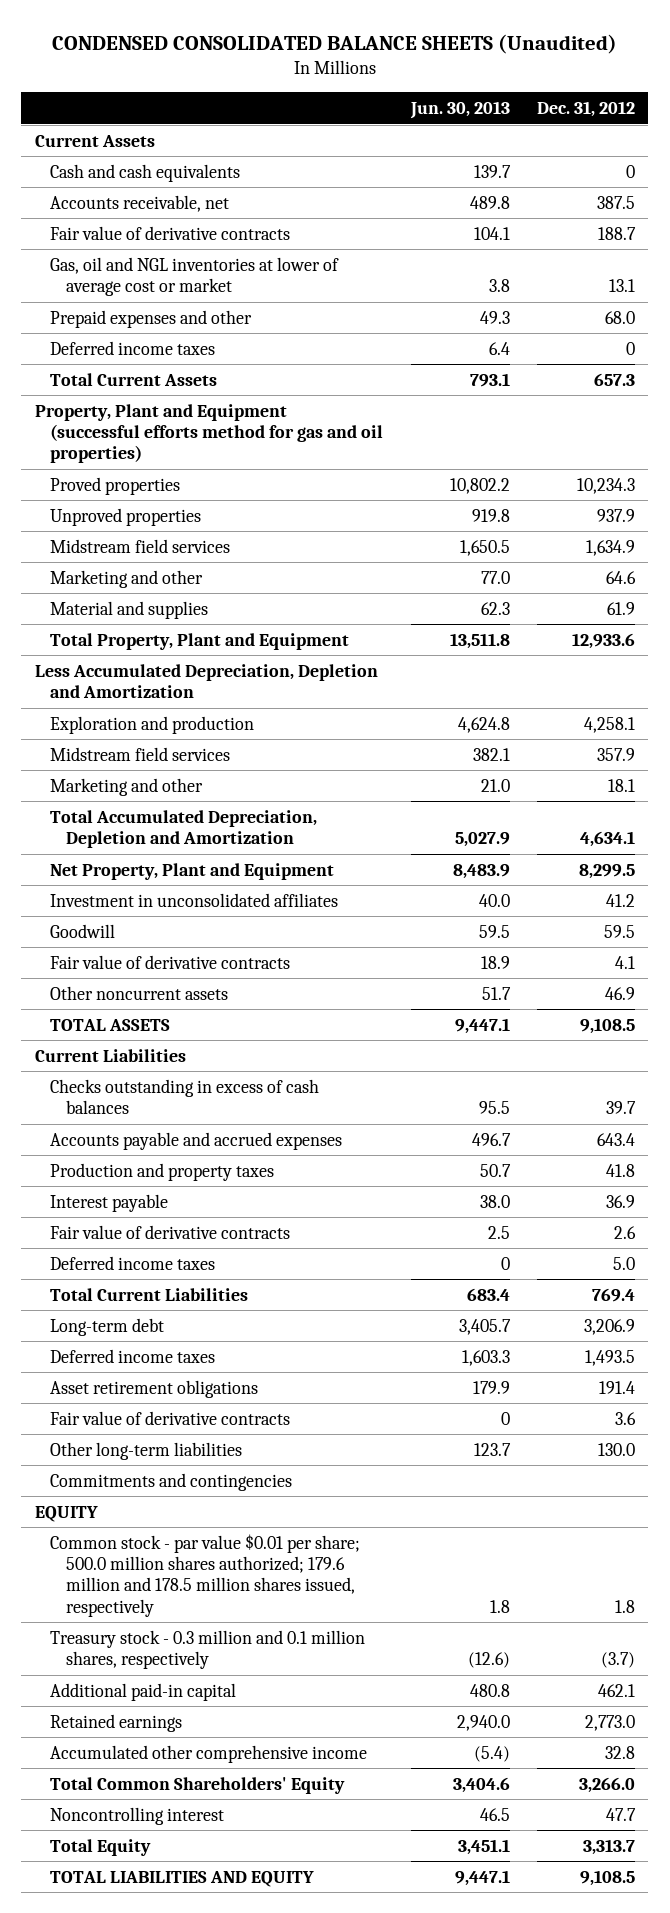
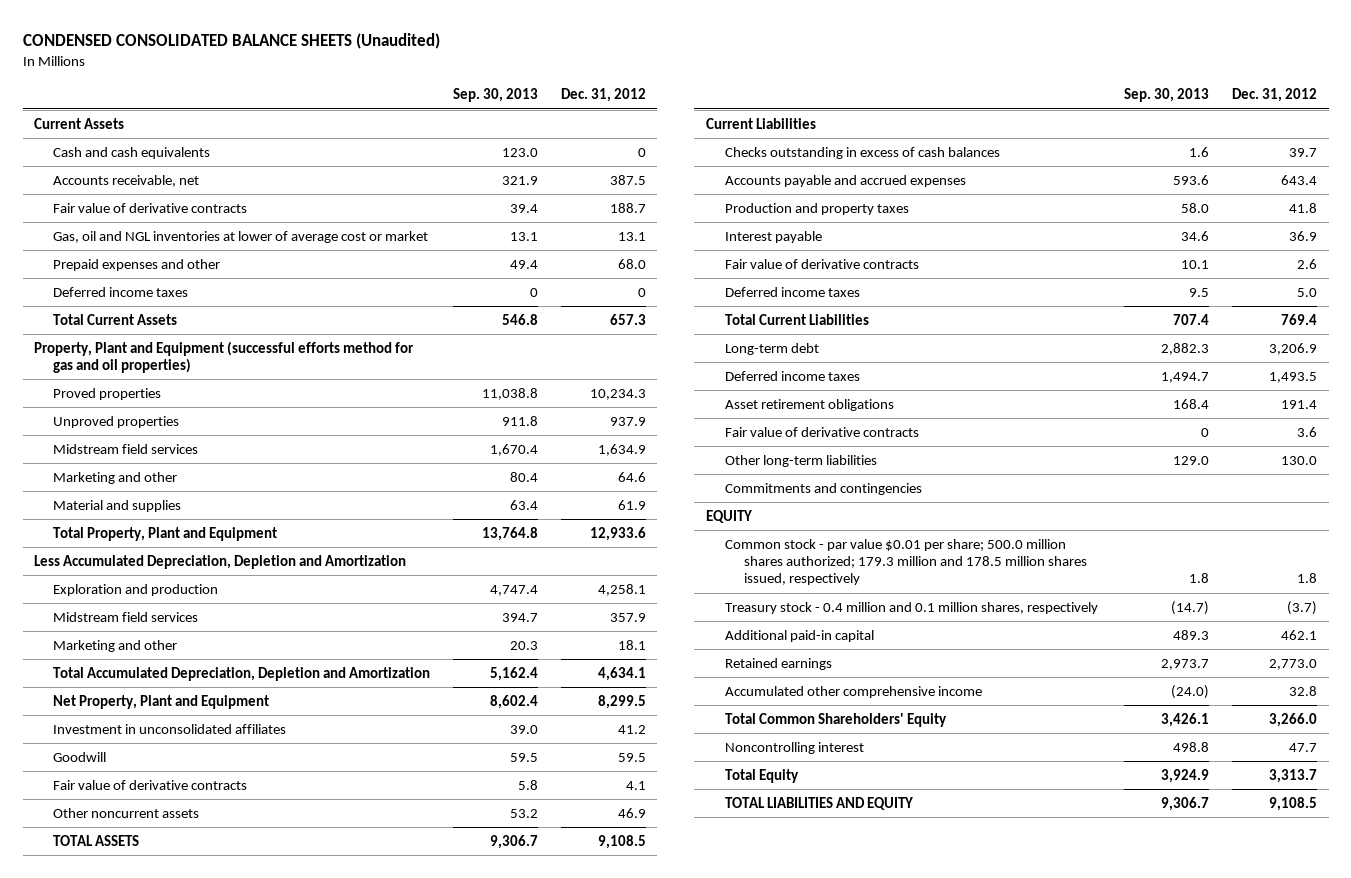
- | Jun. 30, 2013 | Dec. 31, 2012
+ | Sep. 30, 2013 | Dec. 31, 2012
- Common stock - par value $0.01 per share; 500.0 million shares authorized; 179.6 million and 178.5 million shares issued, respectively | 1.8 | 1.8
- Treasury stock - 0.3 million and 0.1 million shares, respectively | (12.6) | (3.7)
+ Common stock - par value $0.01 per share; 500.0 million shares authorized; 179.3 million and 178.5 million shares issued, respectively | 1.8 | 1.8
+ Treasury stock - 0.4 million and 0.1 million shares, respectively | (14.7) | (3.7)

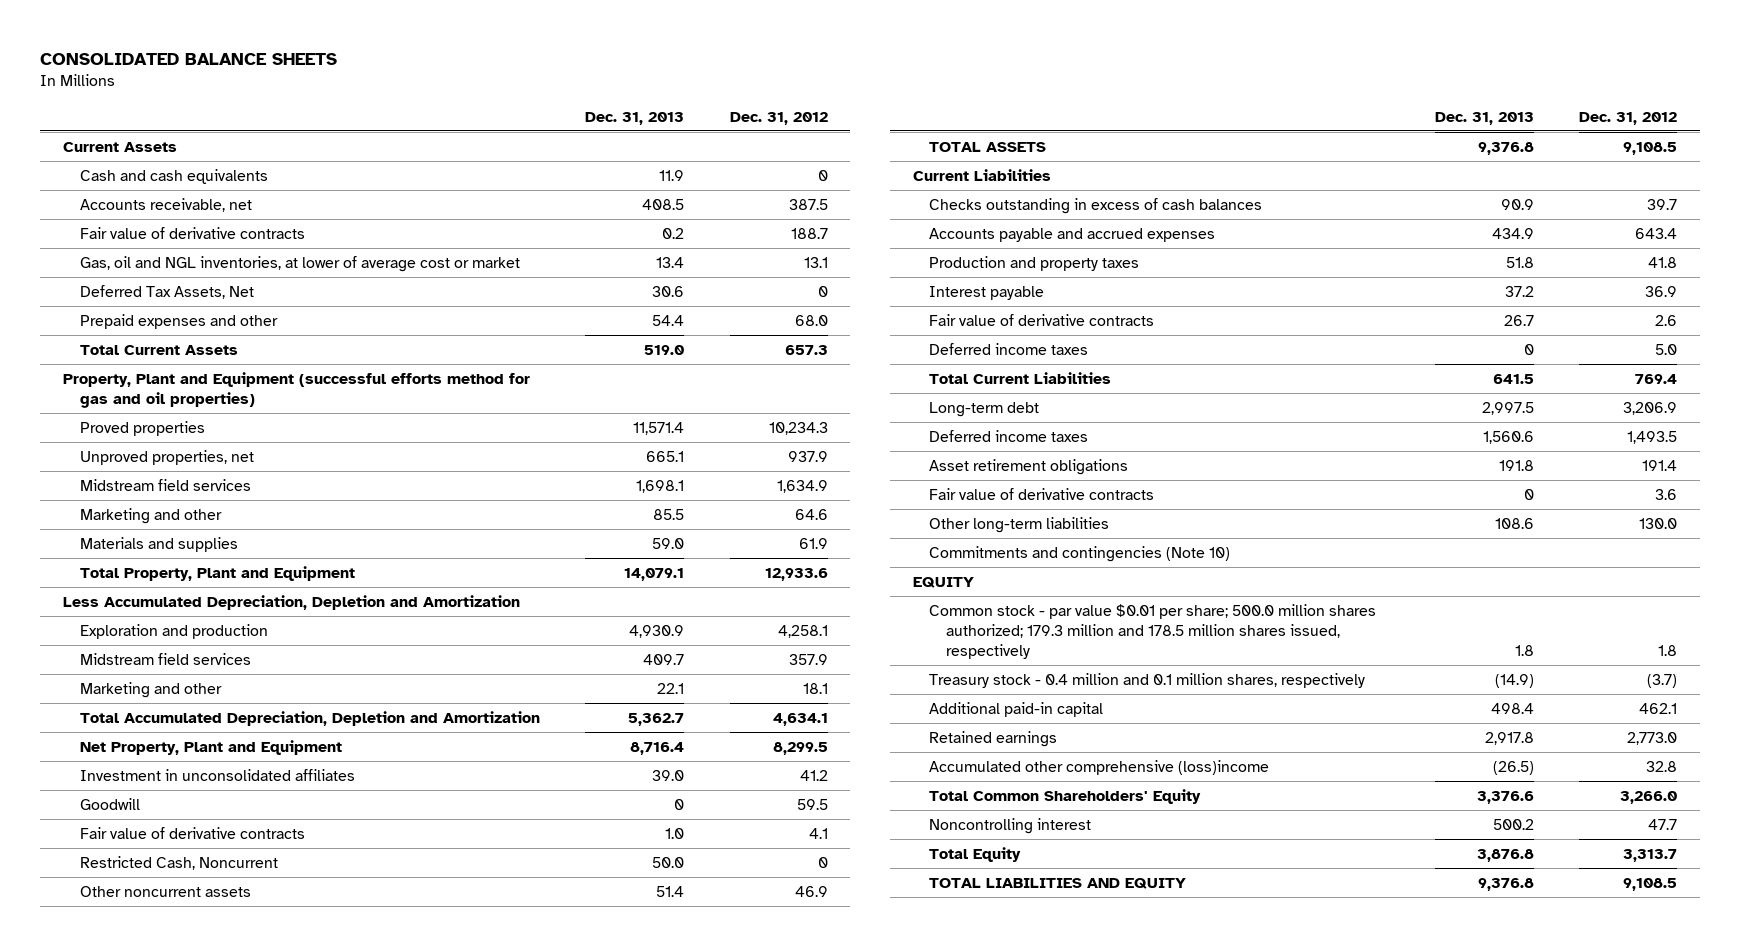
- CONDENSED CONSOLIDATED BALANCE SHEETS (Unaudited)
+ CONSOLIDATED BALANCE SHEETS
- | Sep. 30, 2013 | Dec. 31, 2012
+ | Dec. 31, 2013 | Dec. 31, 2012
- Gas, oil and NGL inventories at lower of average cost or market | 13.1 | 13.1
+ Gas, oil and NGL inventories, at lower of average cost or market | 13.4 | 13.1
+ Deferred Tax Assets, Net | 30.6 | 0
- Deferred income taxes | 0 | 0
- Unproved properties | 911.8 | 937.9
+ Unproved properties, net | 665.1 | 937.9
- Material and supplies | 63.4 | 61.9
+ Materials and supplies | 59.0 | 61.9
+ Restricted Cash, Noncurrent | 50.0 | 0
- Commitments and contingencies
+ Commitments and contingencies (Note 10)
- Accumulated other comprehensive income | (24.0) | 32.8
+ Accumulated other comprehensive (loss)income | (26.5) | 32.8

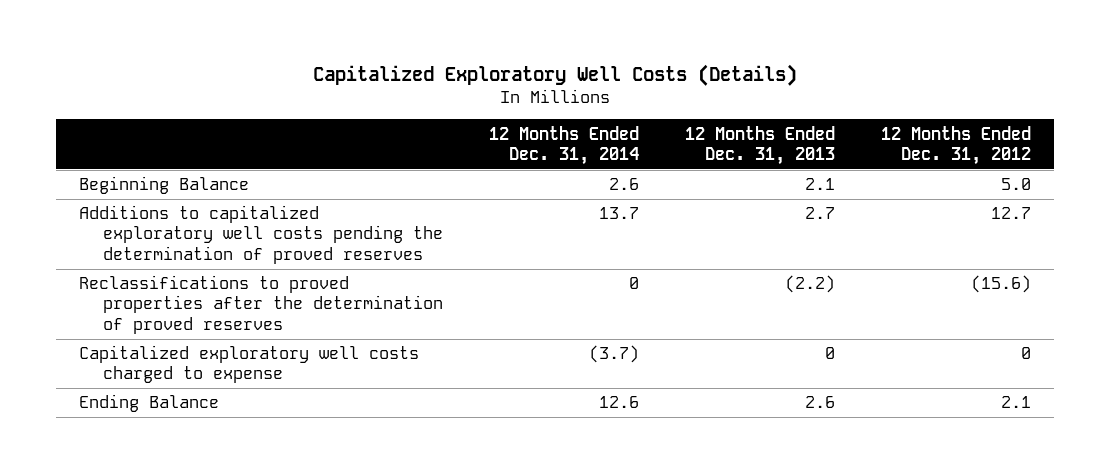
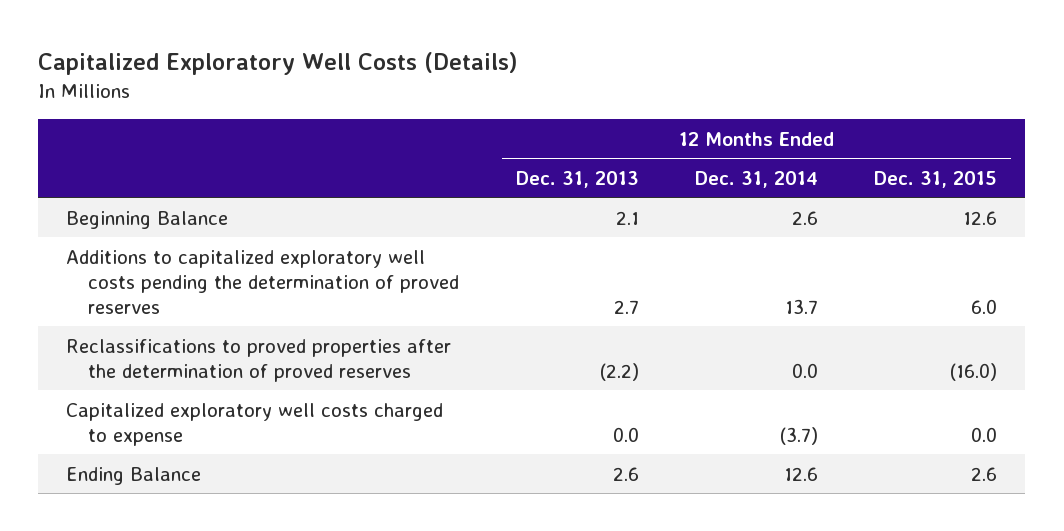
- | 12 Months Ended Dec. 31, 2014 | 12 Months Ended Dec. 31, 2013 | 12 Months Ended Dec. 31, 2012
+ | 12 Months Ended Dec. 31, 2013 | 12 Months Ended Dec. 31, 2014 | 12 Months Ended Dec. 31, 2015
- Reclassifications to proved properties after the determination of proved reserves | 0 | (2.2) | (15.6)
- Capitalized exploratory well costs charged to expense | (3.7) | 0 | 0
+ Reclassifications to proved properties after the determination of proved reserves | (2.2) | 0.0 | (16.0)
+ Capitalized exploratory well costs charged to expense | 0.0 | (3.7) | 0.0

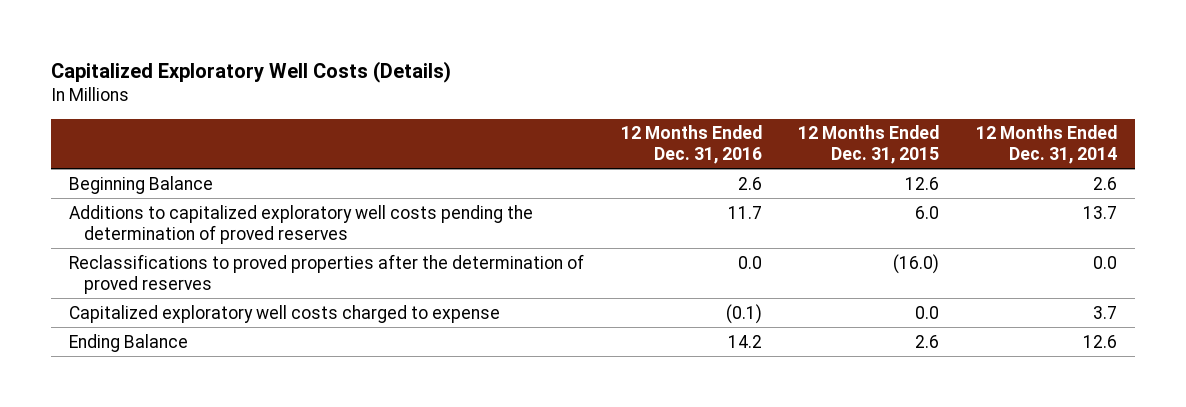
- | 12 Months Ended Dec. 31, 2013 | 12 Months Ended Dec. 31, 2014 | 12 Months Ended Dec. 31, 2015
+ | 12 Months Ended Dec. 31, 2016 | 12 Months Ended Dec. 31, 2015 | 12 Months Ended Dec. 31, 2014
- Capitalized exploratory well costs charged to expense | 0.0 | (3.7) | 0.0
+ Capitalized exploratory well costs charged to expense | (0.1) | 0.0 | 3.7

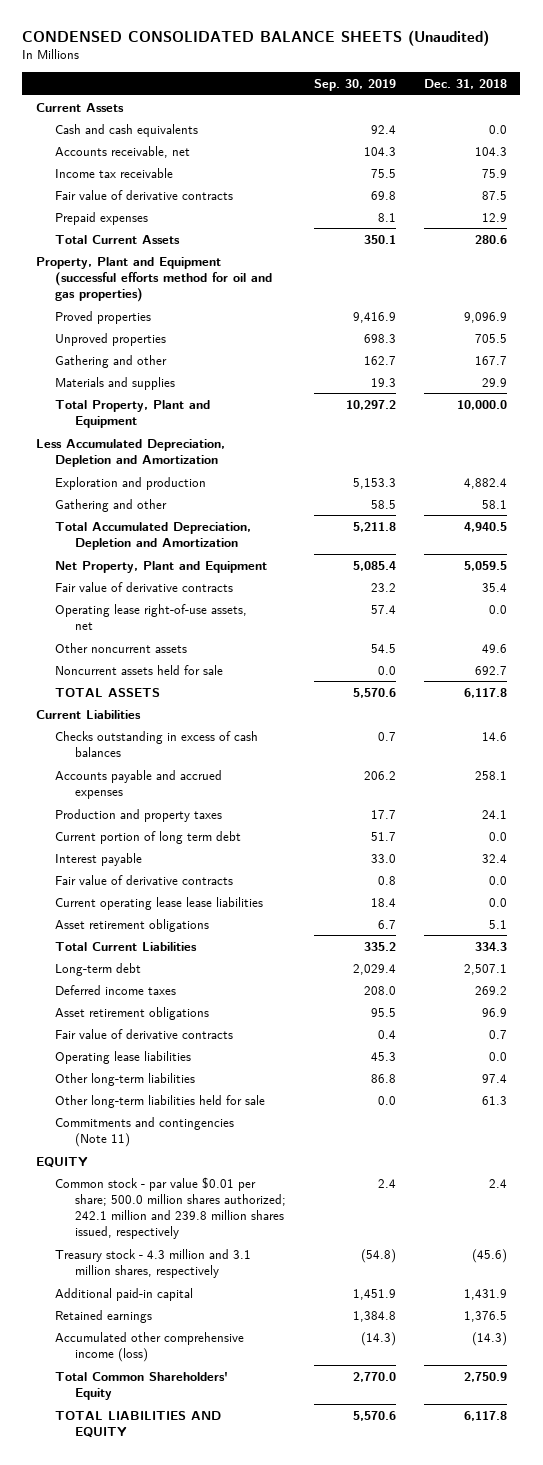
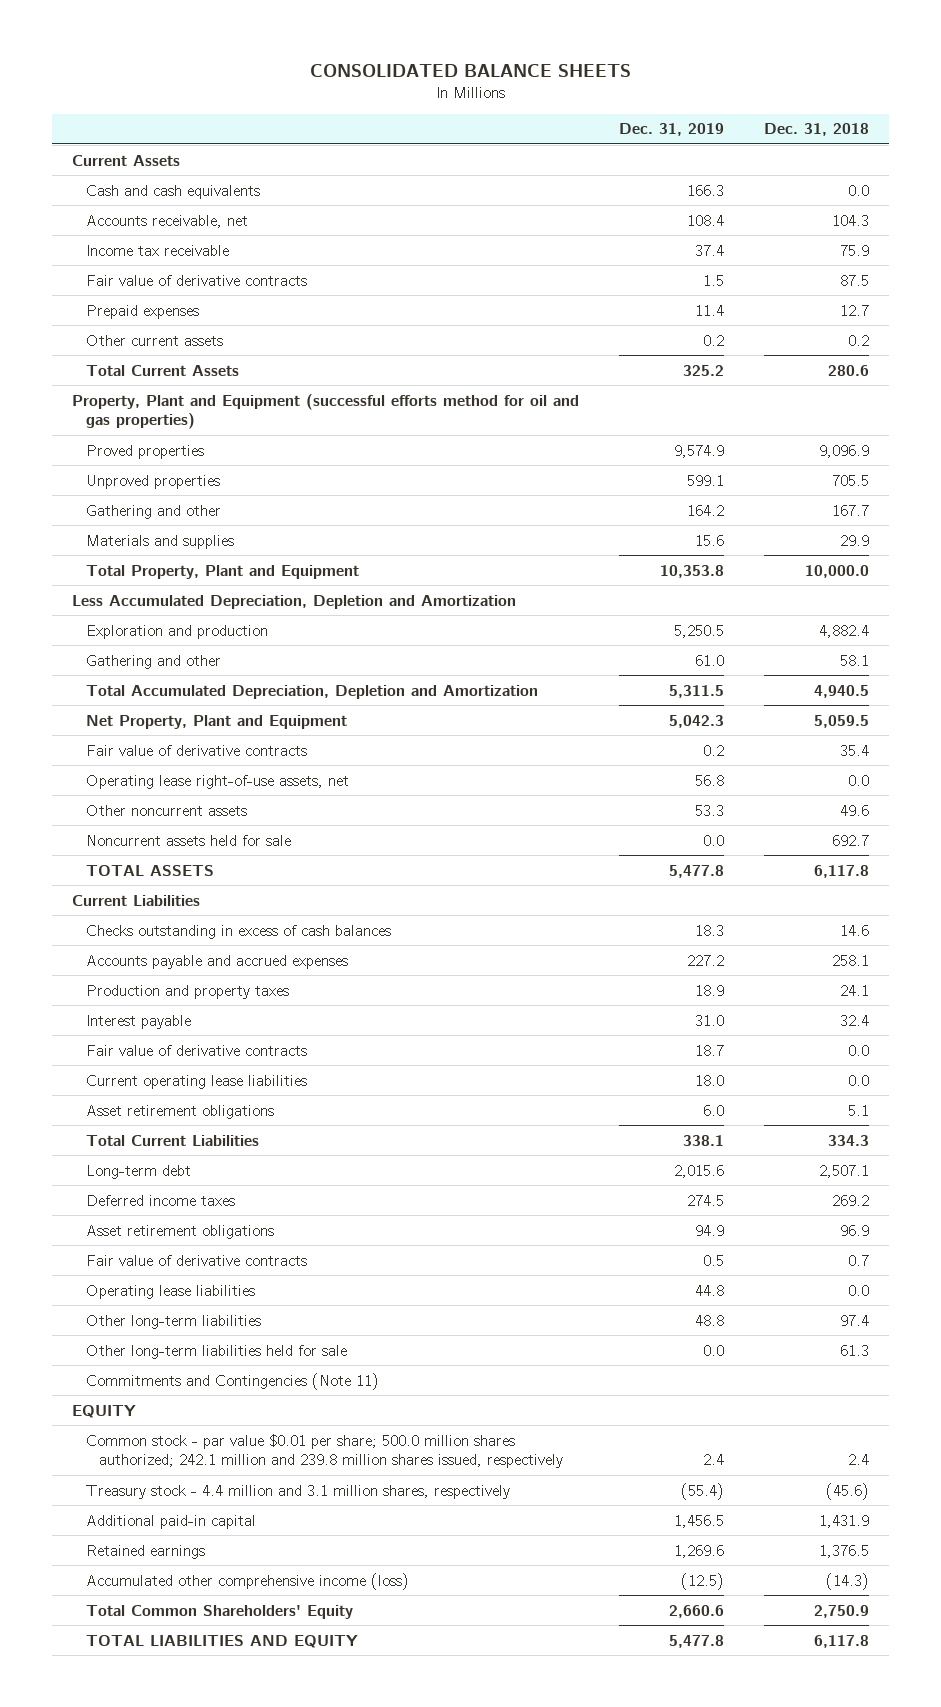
- CONDENSED CONSOLIDATED BALANCE SHEETS (Unaudited)
+ CONSOLIDATED BALANCE SHEETS
- | Sep. 30, 2019 | Dec. 31, 2018
+ | Dec. 31, 2019 | Dec. 31, 2018
- Prepaid expenses | 8.1 | 12.9
+ Prepaid expenses | 11.4 | 12.7
+ Other current assets | 0.2 | 0.2
- Current portion of long term debt | 51.7 | 0.0
- Current operating lease lease liabilities | 18.4 | 0.0
+ Current operating lease liabilities | 18.0 | 0.0
- Commitments and contingencies (Note 11)
+ Commitments and Contingencies (Note 11)
- Treasury stock - 4.3 million and 3.1 million shares, respectively | (54.8) | (45.6)
+ Treasury stock - 4.4 million and 3.1 million shares, respectively | (55.4) | (45.6)

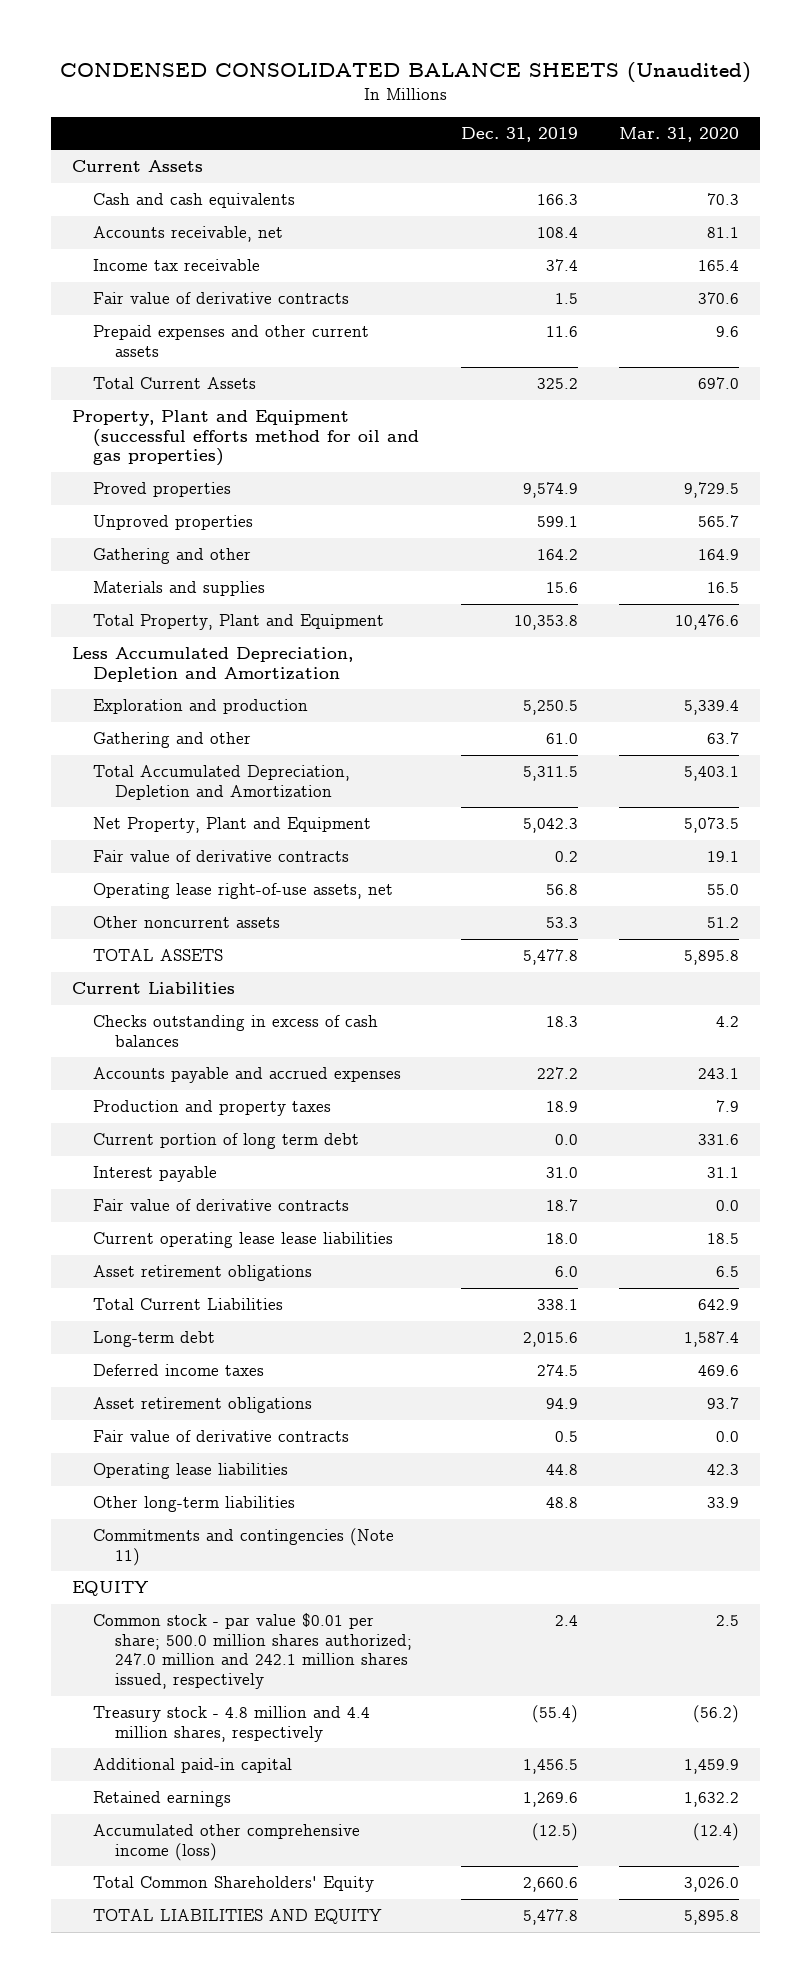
- CONSOLIDATED BALANCE SHEETS
+ CONDENSED CONSOLIDATED BALANCE SHEETS (Unaudited)
- | Dec. 31, 2019 | Dec. 31, 2018
+ | Dec. 31, 2019 | Mar. 31, 2020
- Prepaid expenses | 11.4 | 12.7
- Other current assets | 0.2 | 0.2
+ Prepaid expenses and other current assets | 11.6 | 9.6
- Noncurrent assets held for sale | 0.0 | 692.7
+ Current portion of long term debt | 0.0 | 331.6
- Current operating lease liabilities | 18.0 | 0.0
+ Current operating lease lease liabilities | 18.0 | 18.5
- Other long-term liabilities held for sale | 0.0 | 61.3
- Commitments and Contingencies (Note 11)
+ Commitments and contingencies (Note 11)
- Common stock - par value $0.01 per share; 500.0 million shares authorized; 242.1 million and 239.8 million shares issued, respectively | 2.4 | 2.4
- Treasury stock - 4.4 million and 3.1 million shares, respectively | (55.4) | (45.6)
+ Common stock - par value $0.01 per share; 500.0 million shares authorized; 247.0 million and 242.1 million shares issued, respectively | 2.4 | 2.5
+ Treasury stock - 4.8 million and 4.4 million shares, respectively | (55.4) | (56.2)

